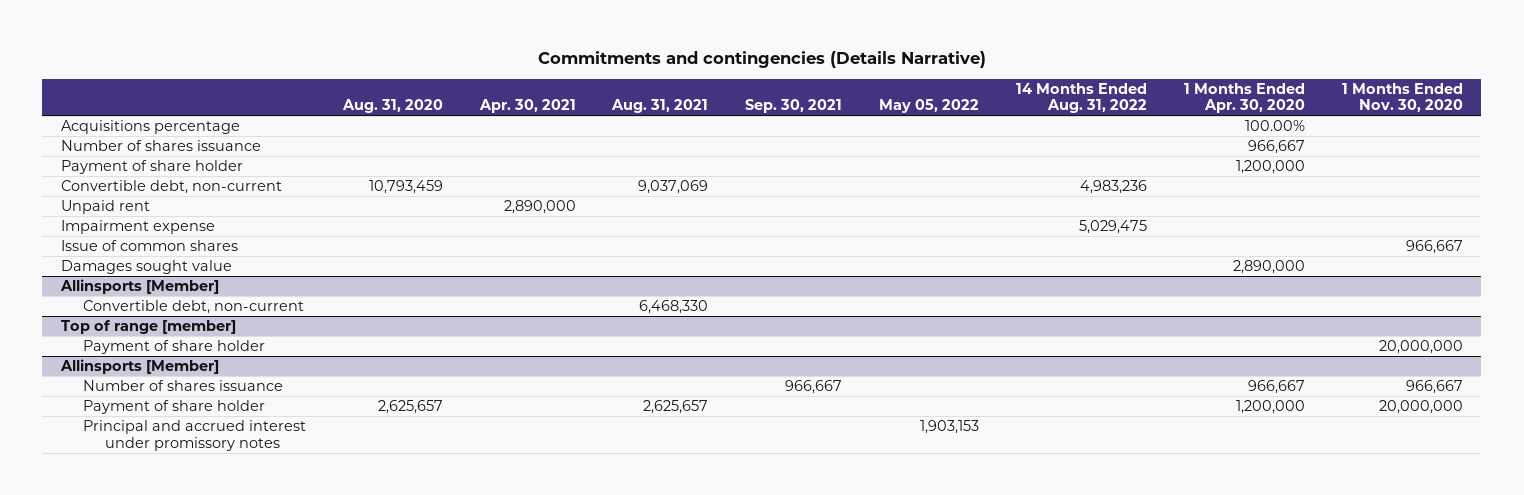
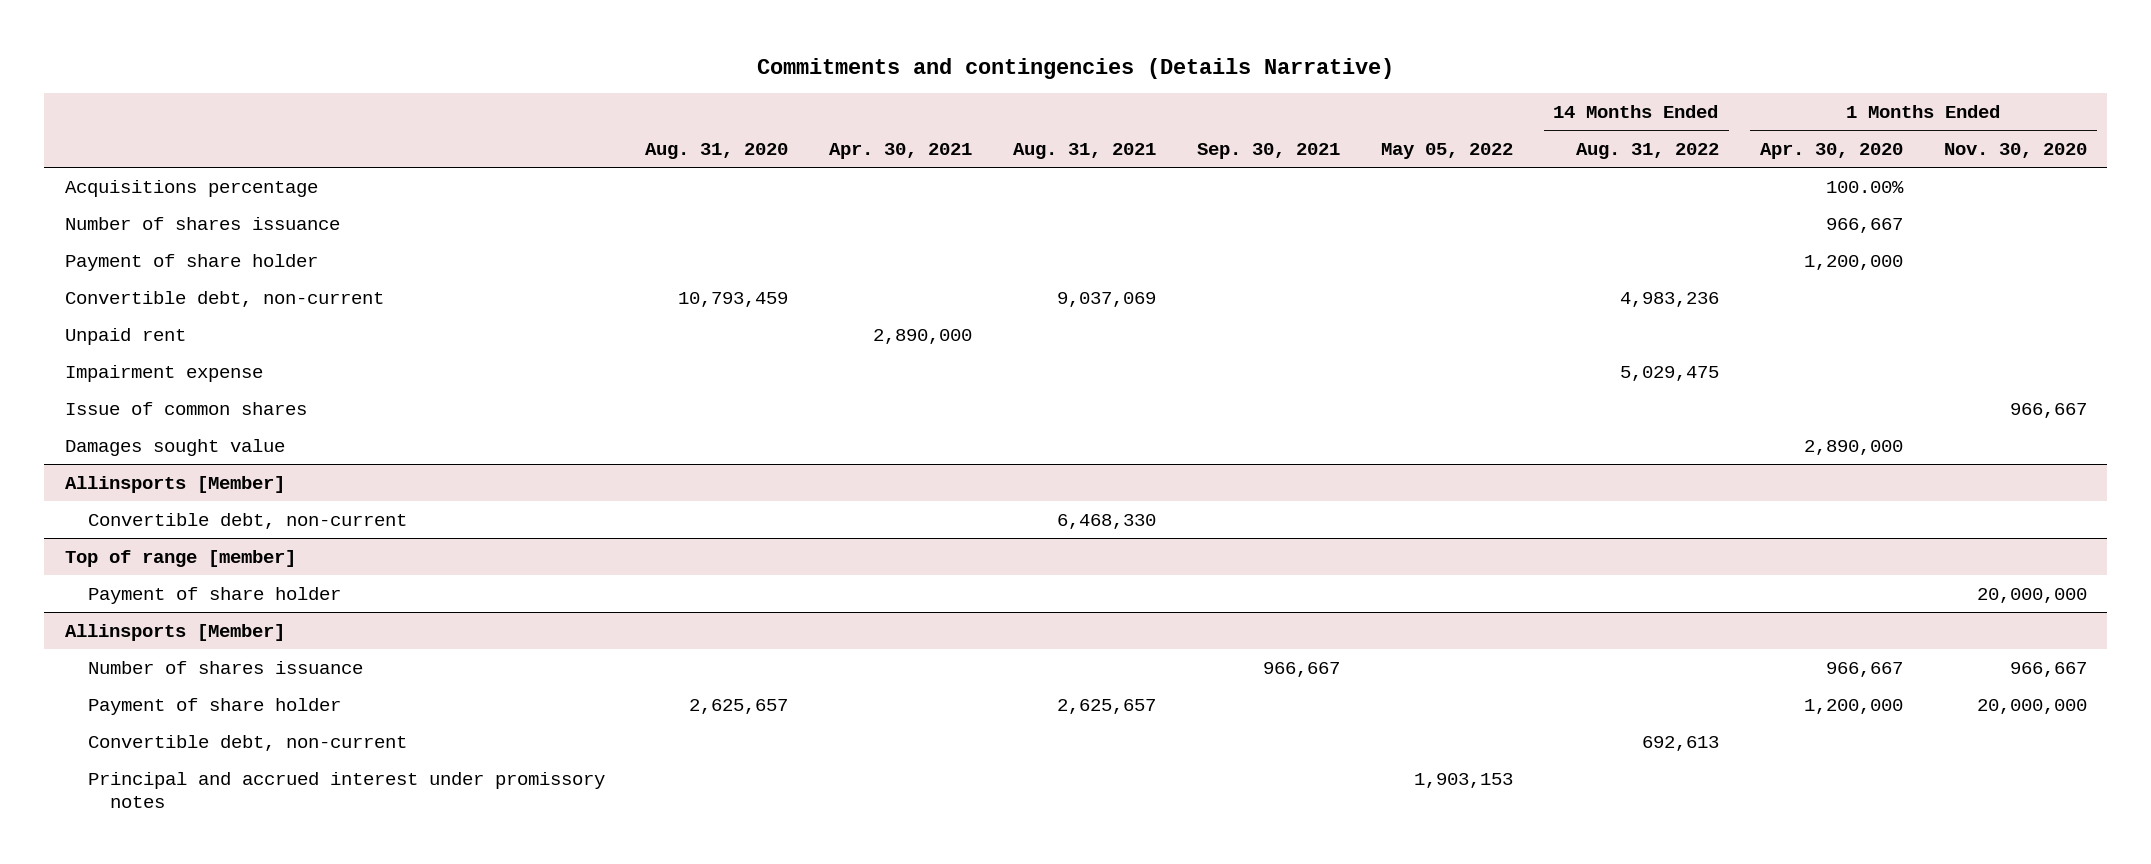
@ Allinsports [Member]
+ Convertible debt, non-current | | | | | | 692,613 | |

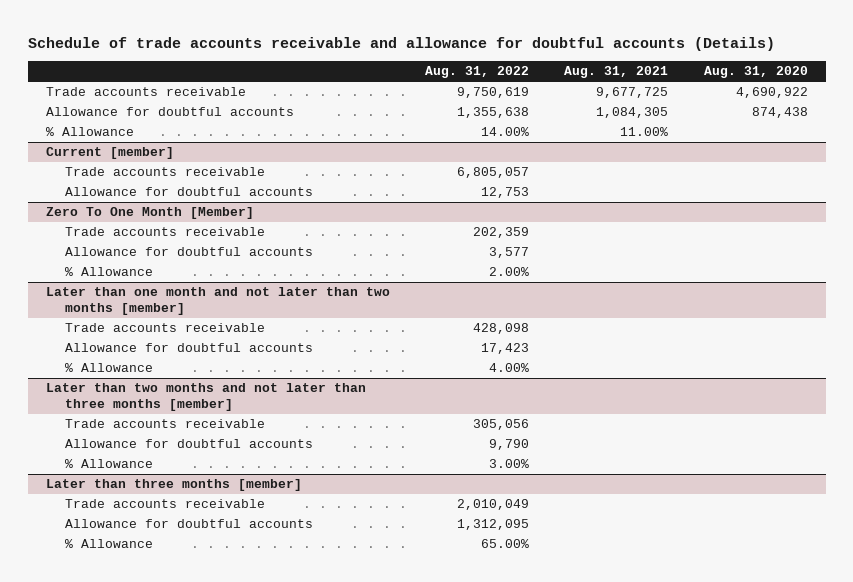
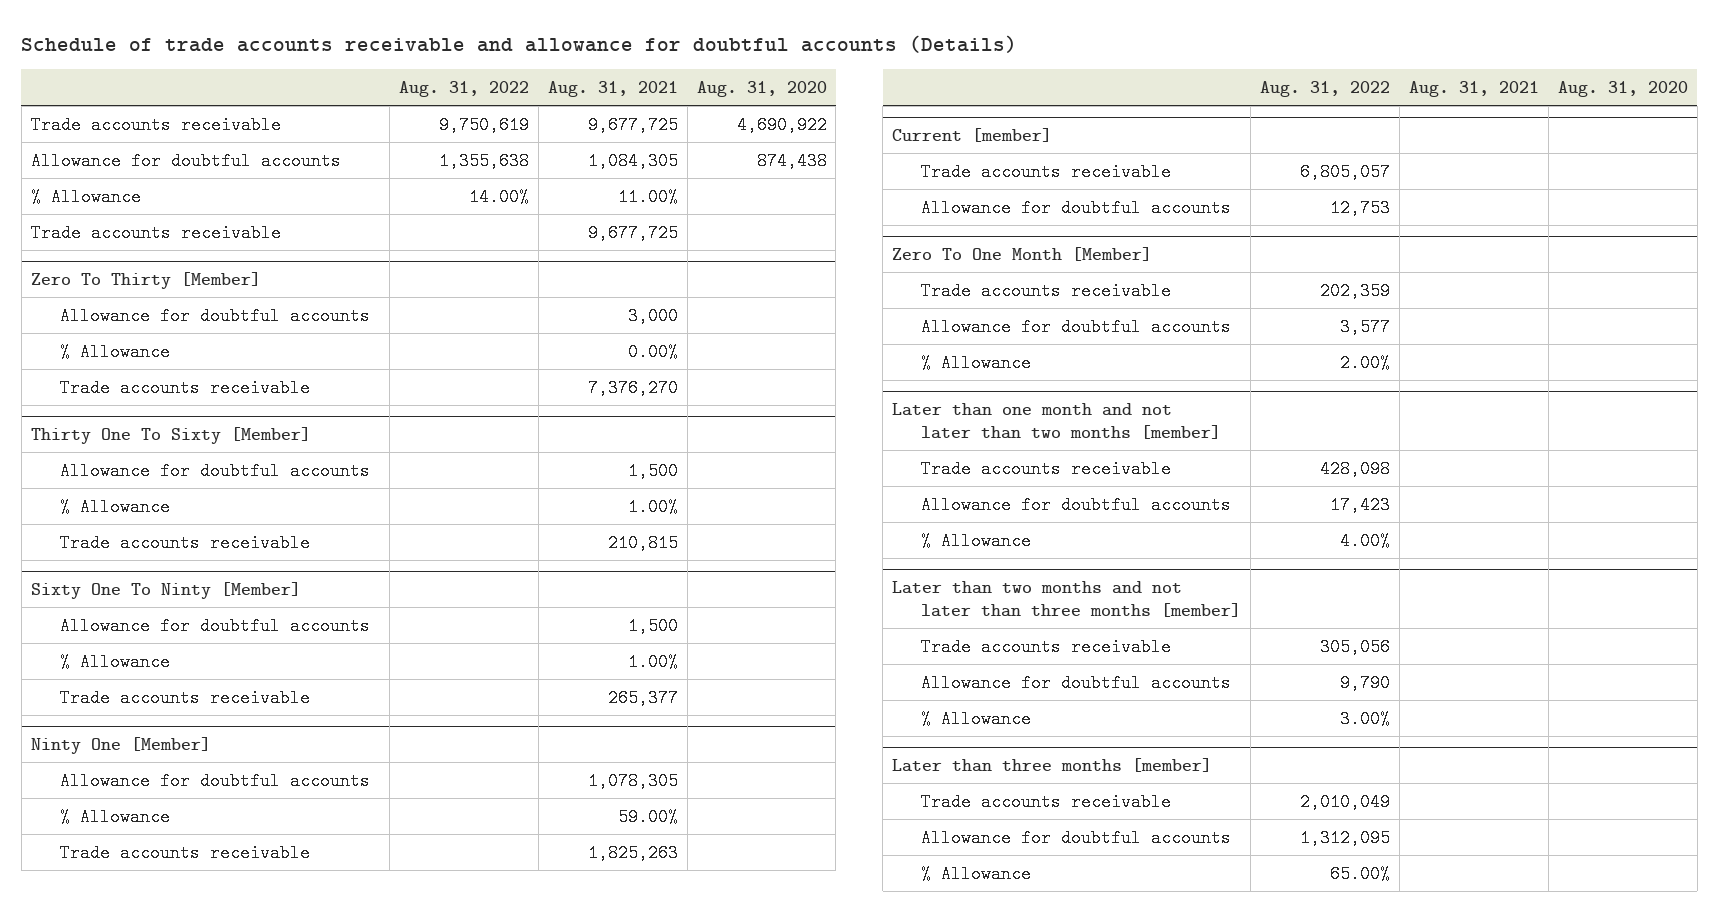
+ Trade accounts receivable | | 9,677,725 |
+ Zero To Thirty [Member]
+ Allowance for doubtful accounts | | 3,000 |
+ % Allowance | | 0.00% |
+ Trade accounts receivable | | 7,376,270 |
+ Thirty One To Sixty [Member]
+ Allowance for doubtful accounts | | 1,500 |
+ % Allowance | | 1.00% |
+ Trade accounts receivable | | 210,815 |
+ Sixty One To Ninty [Member]
+ Allowance for doubtful accounts | | 1,500 |
+ % Allowance | | 1.00% |
+ Trade accounts receivable | | 265,377 |
+ Ninty One [Member]
+ Allowance for doubtful accounts | | 1,078,305 |
+ % Allowance | | 59.00% |
+ Trade accounts receivable | | 1,825,263 |

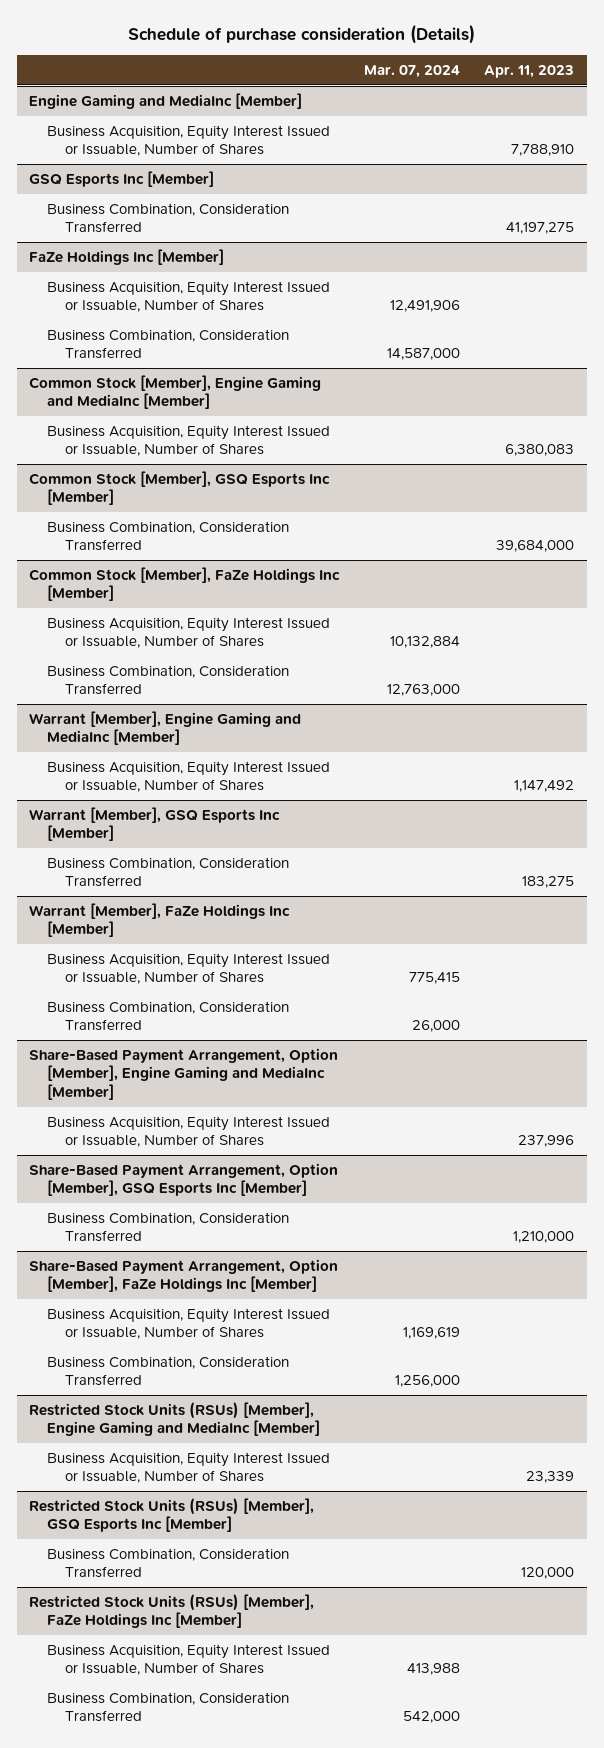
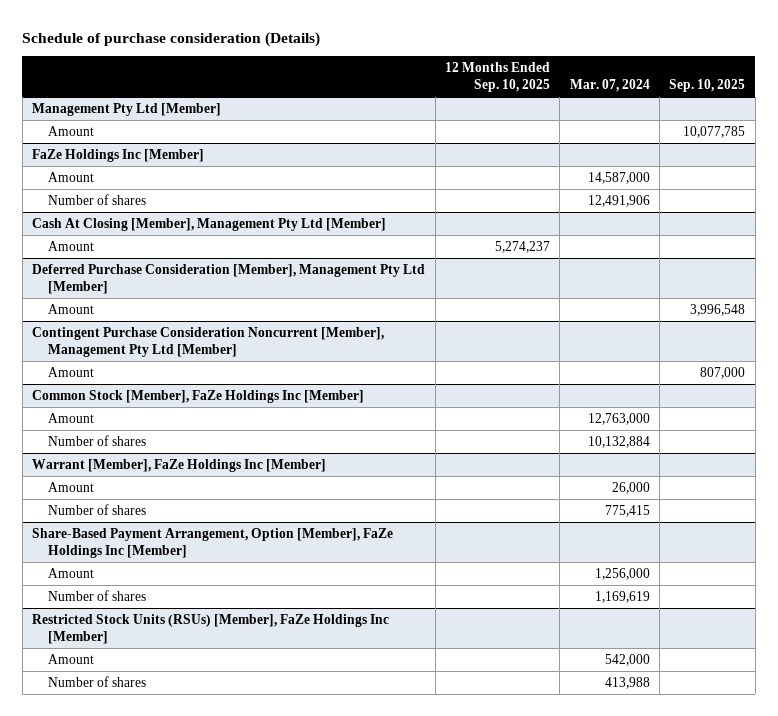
- | Mar. 07, 2024 | Apr. 11, 2023
+ | 12 Months Ended Sep. 10, 2025 | Mar. 07, 2024 | Sep. 10, 2025
- Engine Gaming and MediaInc [Member]
- Business Acquisition, Equity Interest Issued or Issuable, Number of Shares | | 7,788,910
- GSQ Esports Inc [Member]
- Business Combination, Consideration Transferred | | 41,197,275
+ Management Pty Ltd [Member]
+ Amount | | | 10,077,785
@ FaZe Holdings Inc [Member]
- Business Acquisition, Equity Interest Issued or Issuable, Number of Shares | 12,491,906 |
- Business Combination, Consideration Transferred | 14,587,000 |
- Common Stock [Member], Engine Gaming and MediaInc [Member]
- Business Acquisition, Equity Interest Issued or Issuable, Number of Shares | | 6,380,083
- Common Stock [Member], GSQ Esports Inc [Member]
- Business Combination, Consideration Transferred | | 39,684,000
@ FaZe Holdings Inc [Member]
+ Amount | | 14,587,000 |
+ Number of shares | | 12,491,906 |
+ Cash At Closing [Member], Management Pty Ltd [Member]
+ Amount | 5,274,237 | |
+ Deferred Purchase Consideration [Member], Management Pty Ltd [Member]
+ Amount | | | 3,996,548
+ Contingent Purchase Consideration Noncurrent [Member], Management Pty Ltd [Member]
+ Amount | | | 807,000
@ Common Stock [Member], FaZe Holdings Inc [Member]
- Business Acquisition, Equity Interest Issued or Issuable, Number of Shares | 10,132,884 |
- Business Combination, Consideration Transferred | 12,763,000 |
- Warrant [Member], Engine Gaming and MediaInc [Member]
- Business Acquisition, Equity Interest Issued or Issuable, Number of Shares | | 1,147,492
- Warrant [Member], GSQ Esports Inc [Member]
- Business Combination, Consideration Transferred | | 183,275
@ Common Stock [Member], FaZe Holdings Inc [Member]
+ Amount | | 12,763,000 |
+ Number of shares | | 10,132,884 |
@ Warrant [Member], FaZe Holdings Inc [Member]
- Business Acquisition, Equity Interest Issued or Issuable, Number of Shares | 775,415 |
- Business Combination, Consideration Transferred | 26,000 |
- Share-Based Payment Arrangement, Option [Member], Engine Gaming and MediaInc [Member]
- Business Acquisition, Equity Interest Issued or Issuable, Number of Shares | | 237,996
- Share-Based Payment Arrangement, Option [Member], GSQ Esports Inc [Member]
- Business Combination, Consideration Transferred | | 1,210,000
@ Warrant [Member], FaZe Holdings Inc [Member]
+ Amount | | 26,000 |
+ Number of shares | | 775,415 |
@ Share-Based Payment Arrangement, Option [Member], FaZe Holdings Inc [Member]
- Business Acquisition, Equity Interest Issued or Issuable, Number of Shares | 1,169,619 |
- Business Combination, Consideration Transferred | 1,256,000 |
- Restricted Stock Units (RSUs) [Member], Engine Gaming and MediaInc [Member]
- Business Acquisition, Equity Interest Issued or Issuable, Number of Shares | | 23,339
- Restricted Stock Units (RSUs) [Member], GSQ Esports Inc [Member]
- Business Combination, Consideration Transferred | | 120,000
@ Share-Based Payment Arrangement, Option [Member], FaZe Holdings Inc [Member]
+ Amount | | 1,256,000 |
+ Number of shares | | 1,169,619 |
@ Restricted Stock Units (RSUs) [Member], FaZe Holdings Inc [Member]
- Business Acquisition, Equity Interest Issued or Issuable, Number of Shares | 413,988 |
- Business Combination, Consideration Transferred | 542,000 |
+ Amount | | 542,000 |
+ Number of shares | | 413,988 |

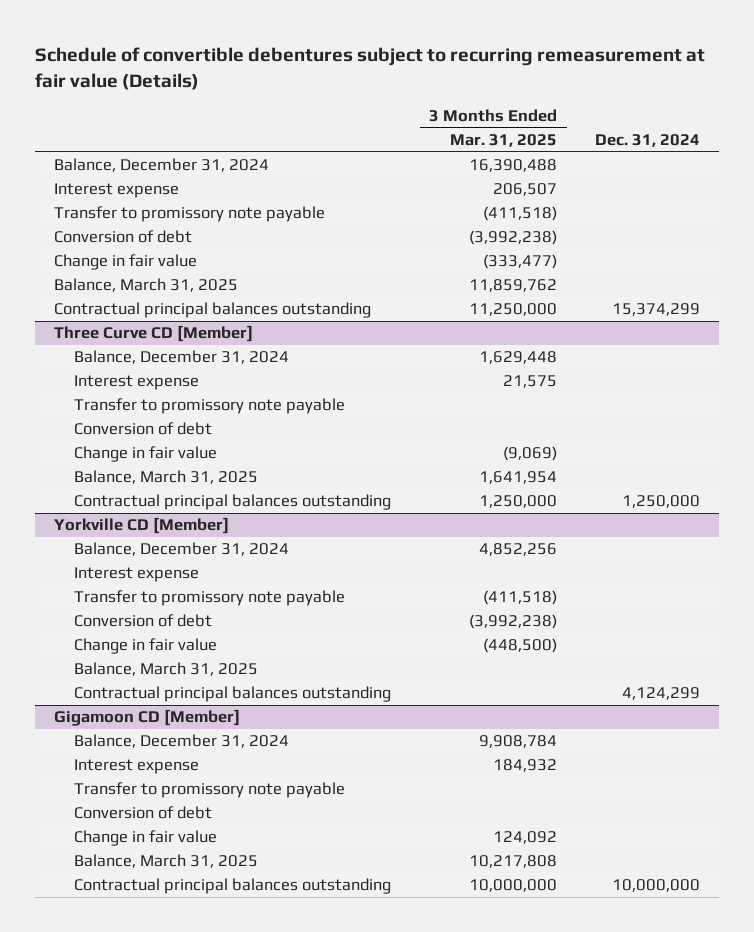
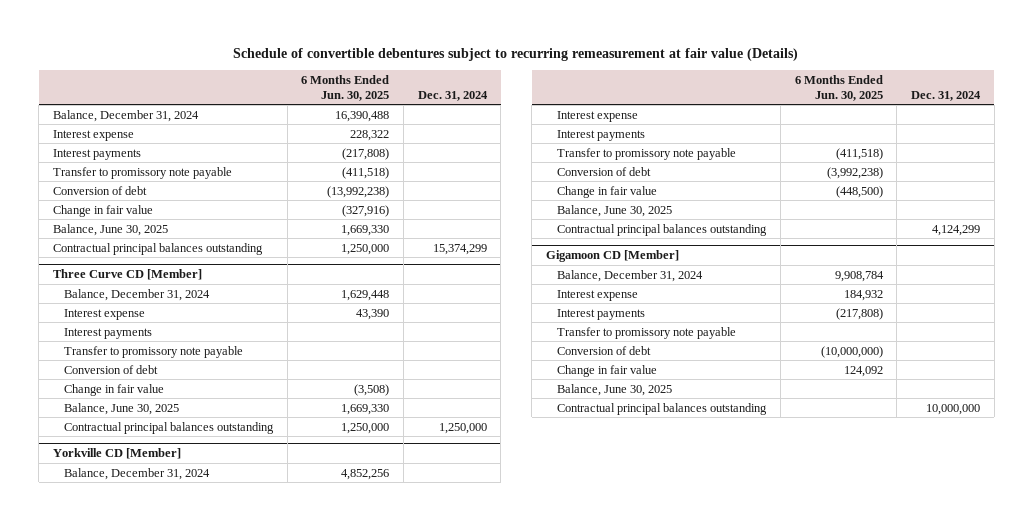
- | 3 Months Ended Mar. 31, 2025 | Dec. 31, 2024
+ | 6 Months Ended Jun. 30, 2025 | Dec. 31, 2024
+ Interest payments | (217,808) |
- Balance, March 31, 2025 | 11,859,762 |
+ Balance, June 30, 2025 | 1,669,330 |
@ Three Curve CD [Member]
+ Interest payments
- Balance, March 31, 2025 | 1,641,954 |
+ Balance, June 30, 2025 | 1,669,330 |
@ Yorkville CD [Member]
+ Interest payments
- Balance, March 31, 2025
+ Balance, June 30, 2025
@ Gigamoon CD [Member]
+ Interest payments | (217,808) |
- Balance, March 31, 2025 | 10,217,808 |
+ Balance, June 30, 2025

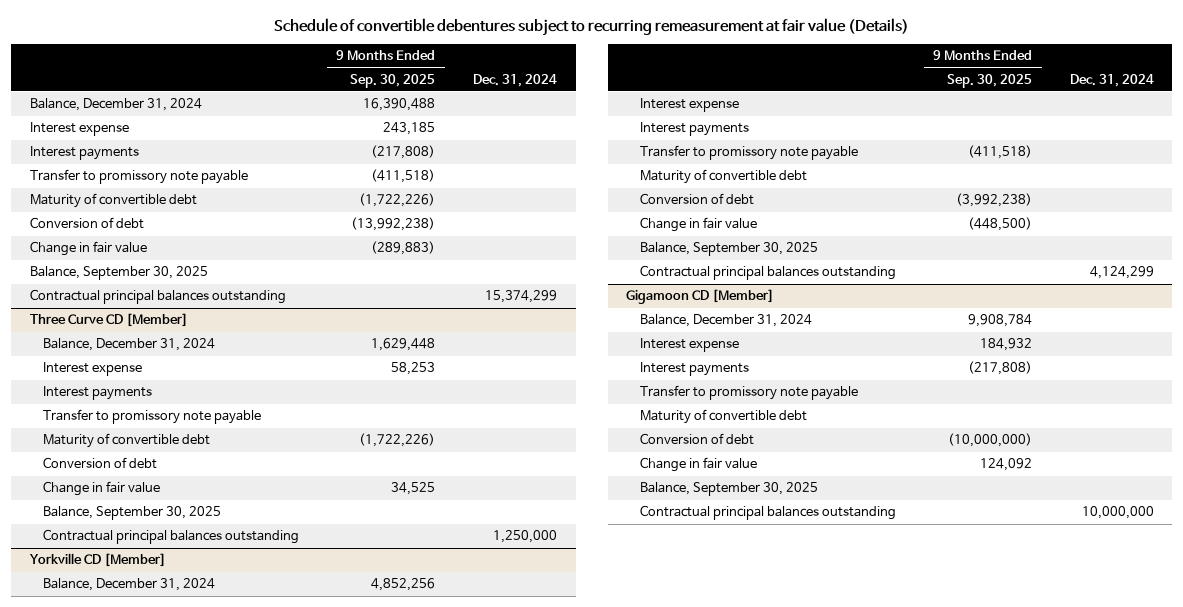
- | 6 Months Ended Jun. 30, 2025 | Dec. 31, 2024
+ | 9 Months Ended Sep. 30, 2025 | Dec. 31, 2024
+ Maturity of convertible debt | (1,722,226) |
- Balance, June 30, 2025 | 1,669,330 |
+ Balance, September 30, 2025
@ Three Curve CD [Member]
+ Maturity of convertible debt | (1,722,226) |
- Balance, June 30, 2025 | 1,669,330 |
+ Balance, September 30, 2025
@ Yorkville CD [Member]
+ Maturity of convertible debt
- Balance, June 30, 2025
+ Balance, September 30, 2025
@ Gigamoon CD [Member]
+ Maturity of convertible debt
- Balance, June 30, 2025
+ Balance, September 30, 2025

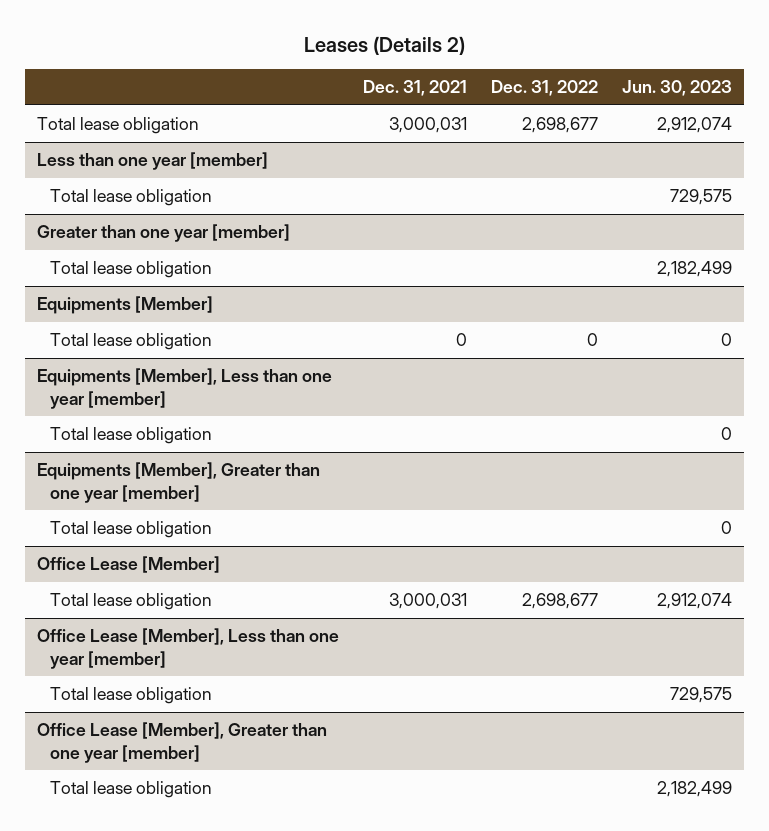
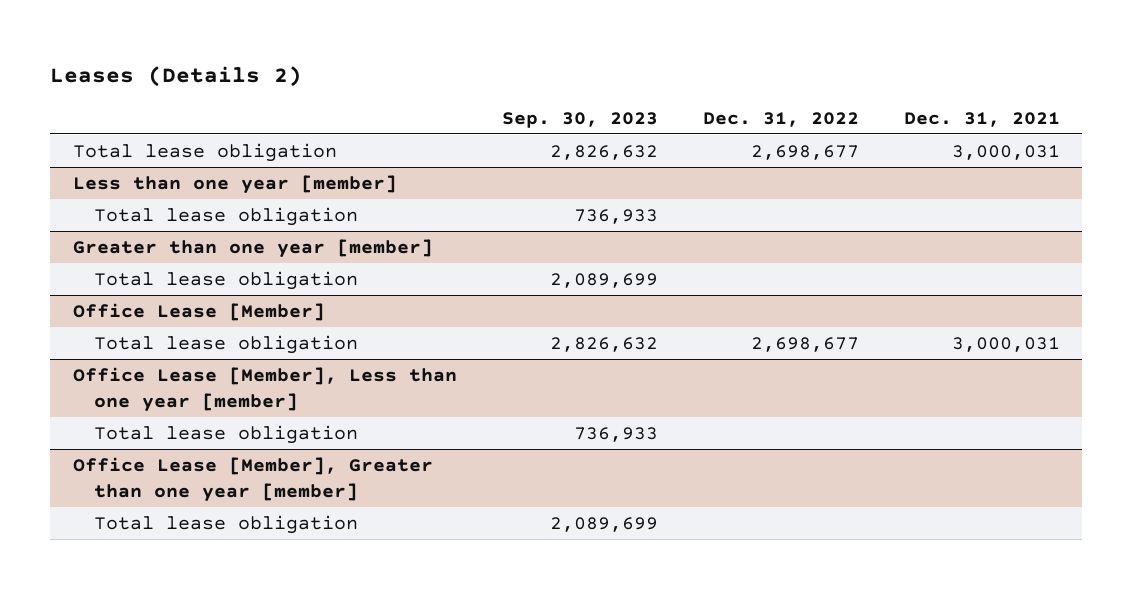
- | Dec. 31, 2021 | Dec. 31, 2022 | Jun. 30, 2023
+ | Sep. 30, 2023 | Dec. 31, 2022 | Dec. 31, 2021
- Equipments [Member]
- Total lease obligation | 0 | 0 | 0
- Equipments [Member], Less than one year [member]
- Total lease obligation | | | 0
- Equipments [Member], Greater than one year [member]
- Total lease obligation | | | 0

